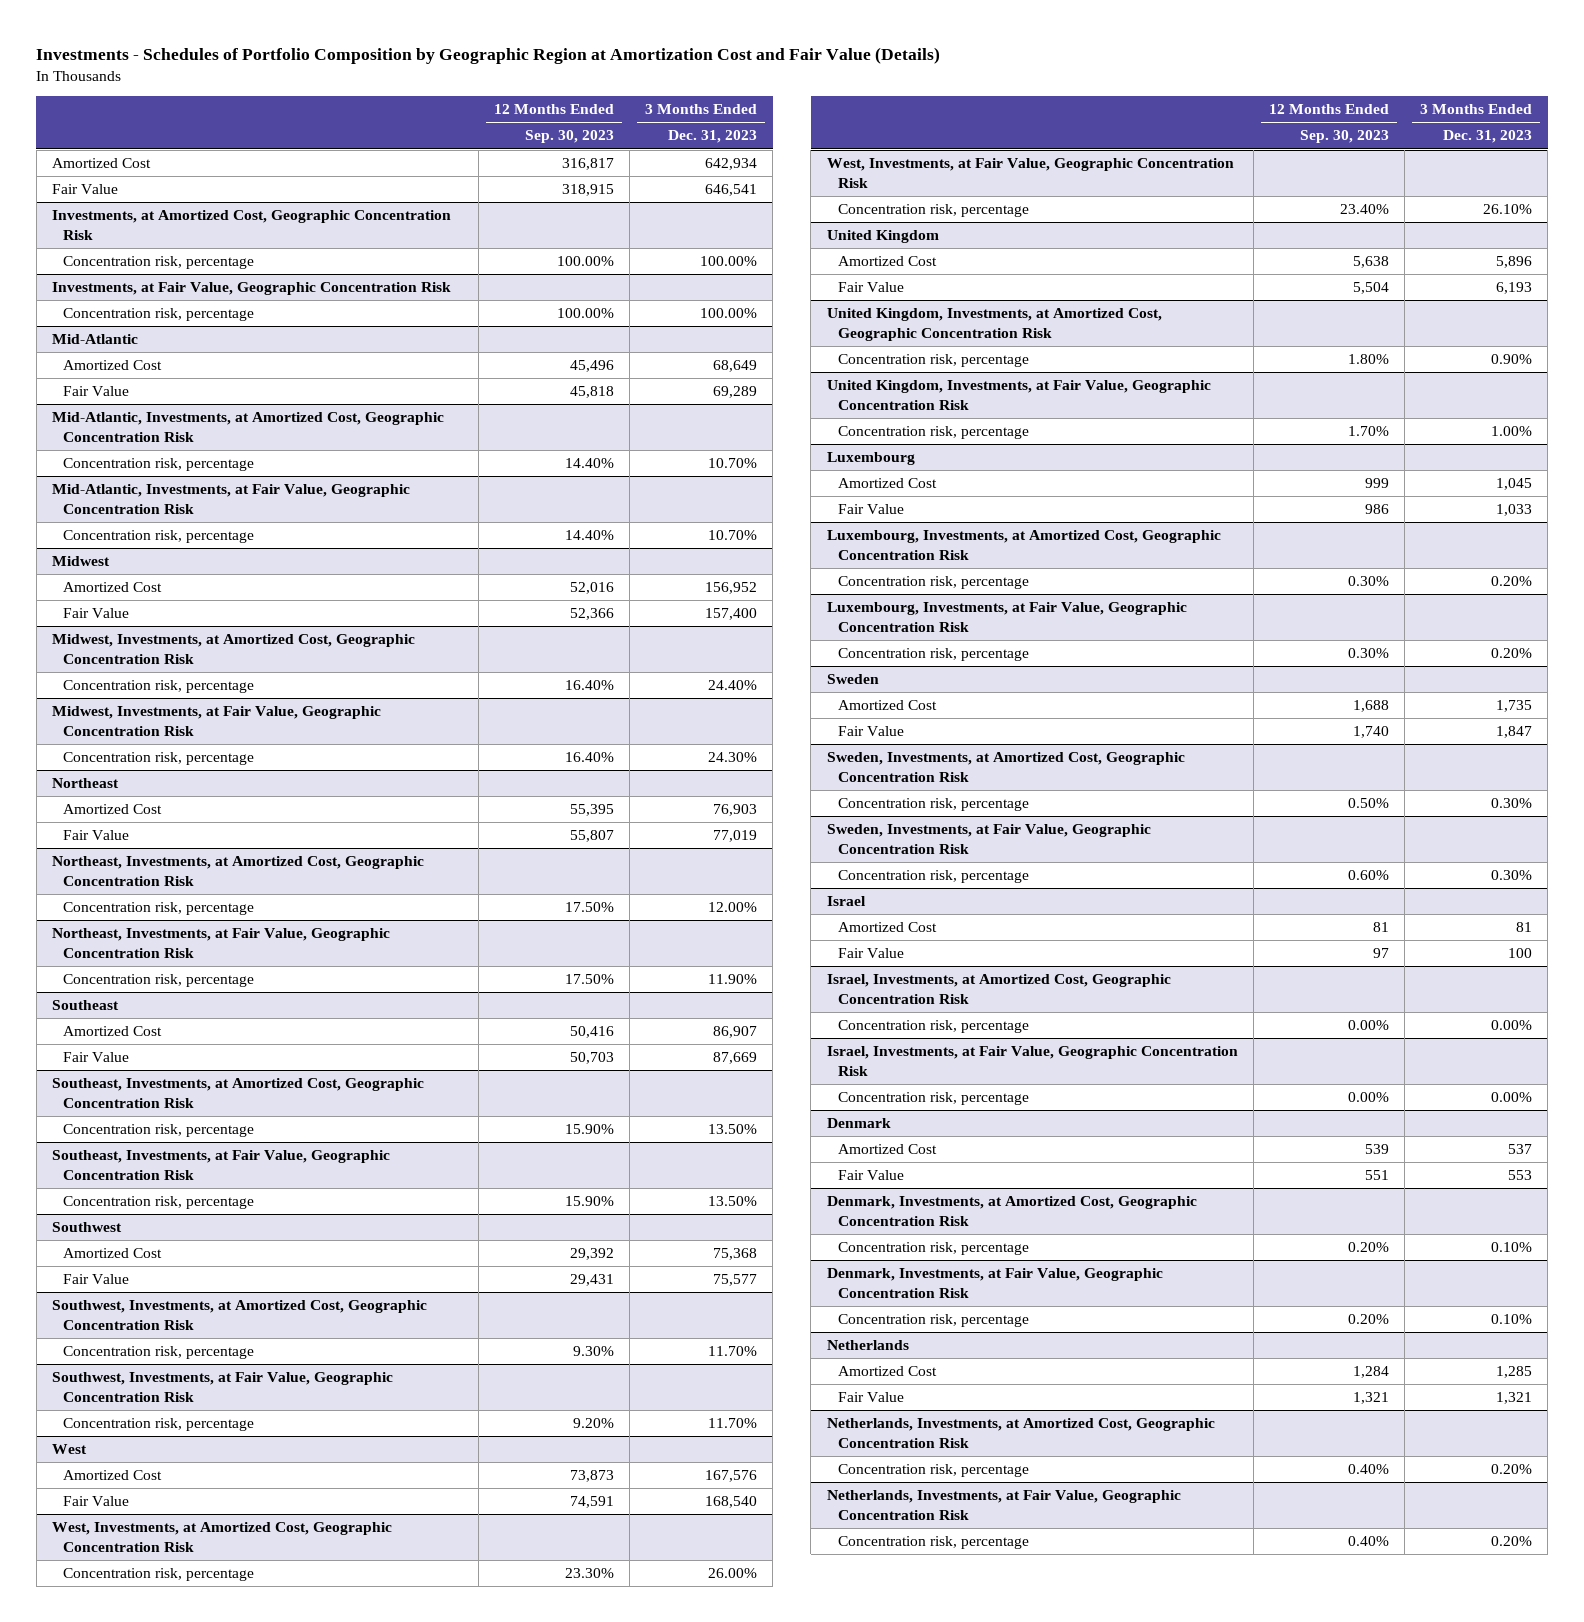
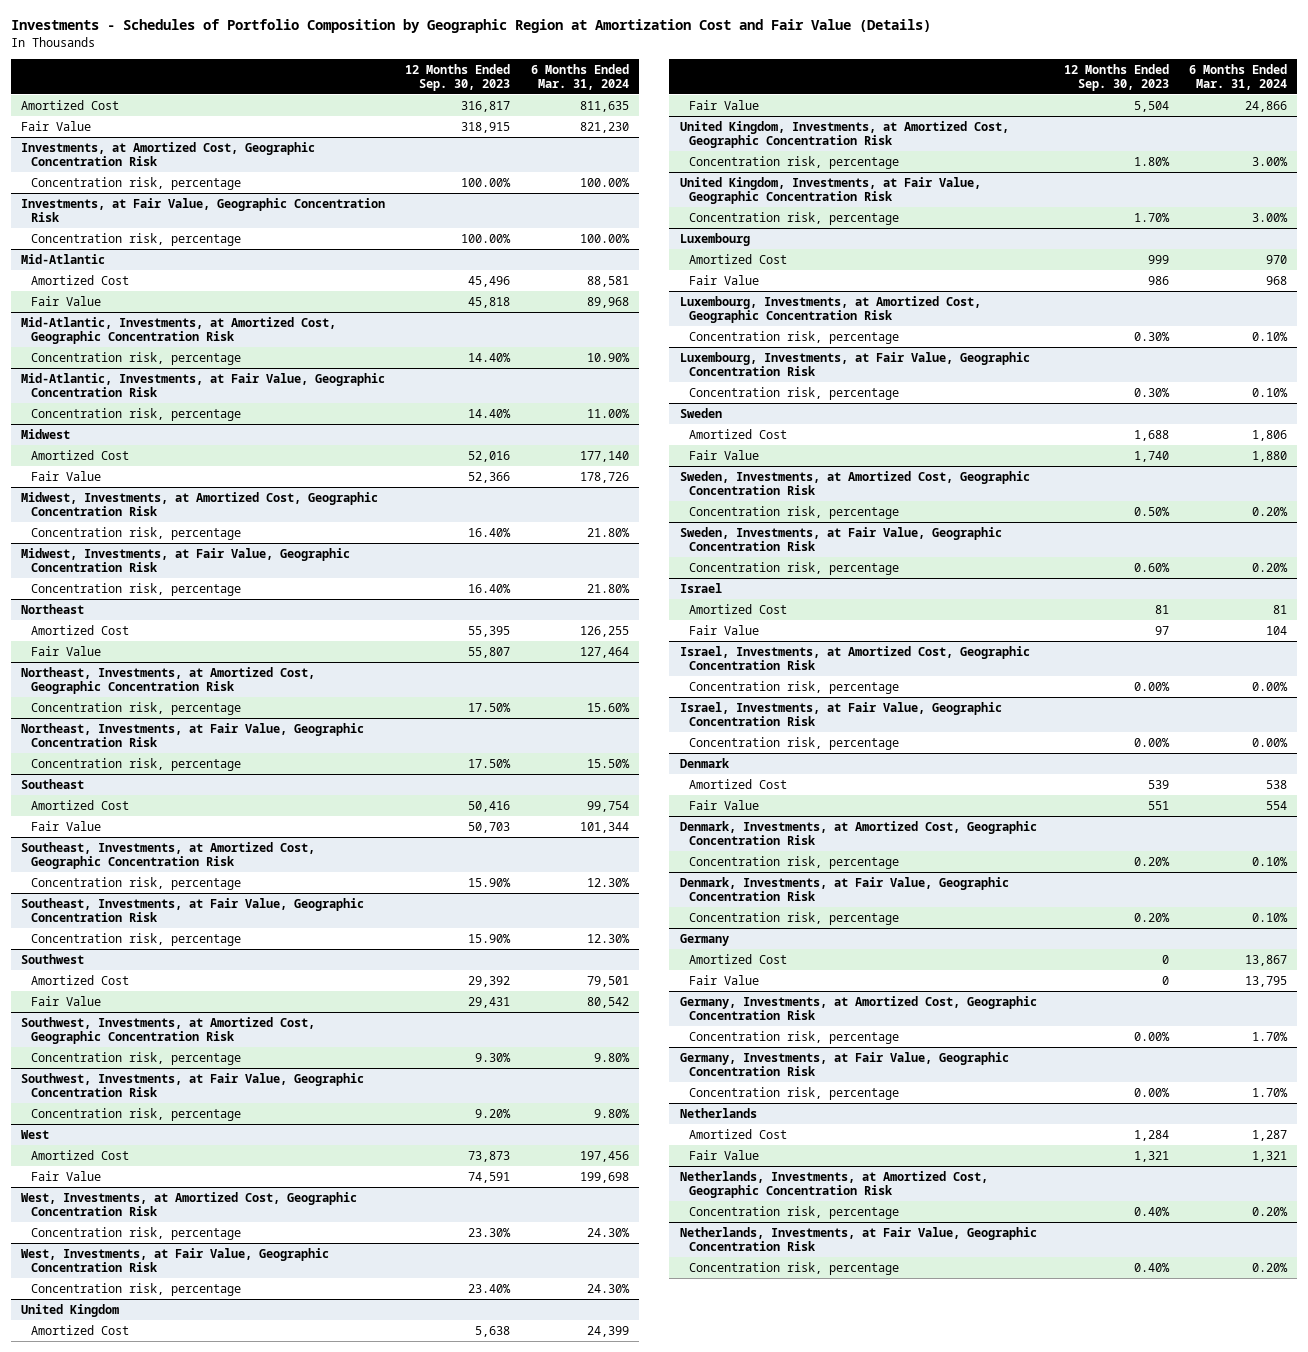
- | 12 Months Ended Sep. 30, 2023 | 3 Months Ended Dec. 31, 2023
+ | 12 Months Ended Sep. 30, 2023 | 6 Months Ended Mar. 31, 2024
+ Germany
+ Amortized Cost | 0 | 13,867
+ Fair Value | 0 | 13,795
+ Germany, Investments, at Amortized Cost, Geographic Concentration Risk
+ Concentration risk, percentage | 0.00% | 1.70%
+ Germany, Investments, at Fair Value, Geographic Concentration Risk
+ Concentration risk, percentage | 0.00% | 1.70%

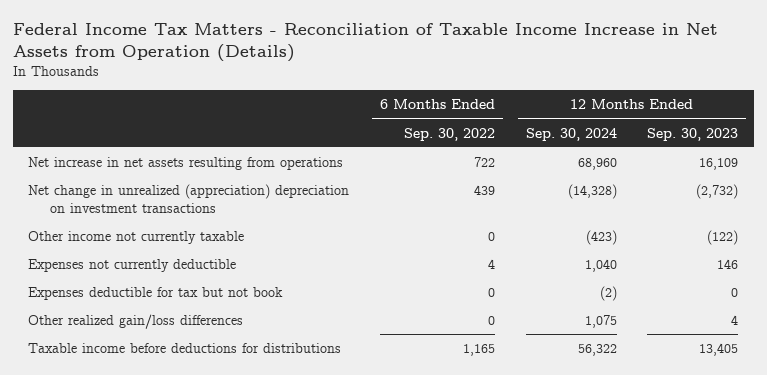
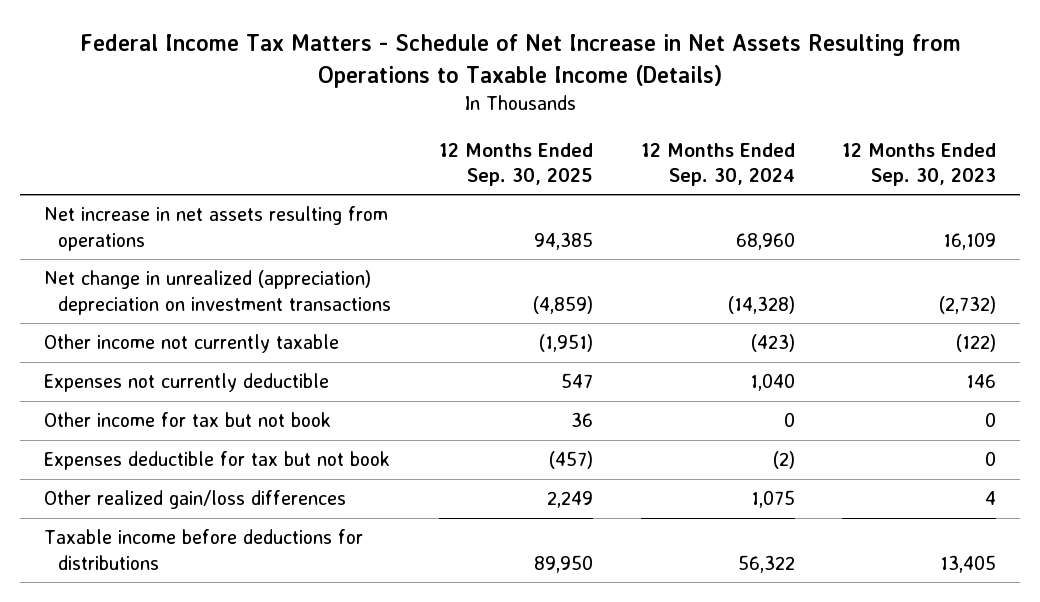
- Federal Income Tax Matters - Reconciliation of Taxable Income Increase in Net Assets from Operation (Details)
+ Federal Income Tax Matters - Schedule of Net Increase in Net Assets Resulting from Operations to Taxable Income (Details)
- | 6 Months Ended Sep. 30, 2022 | 12 Months Ended Sep. 30, 2024 | 12 Months Ended Sep. 30, 2023
+ | 12 Months Ended Sep. 30, 2025 | 12 Months Ended Sep. 30, 2024 | 12 Months Ended Sep. 30, 2023
+ Other income for tax but not book | 36 | 0 | 0

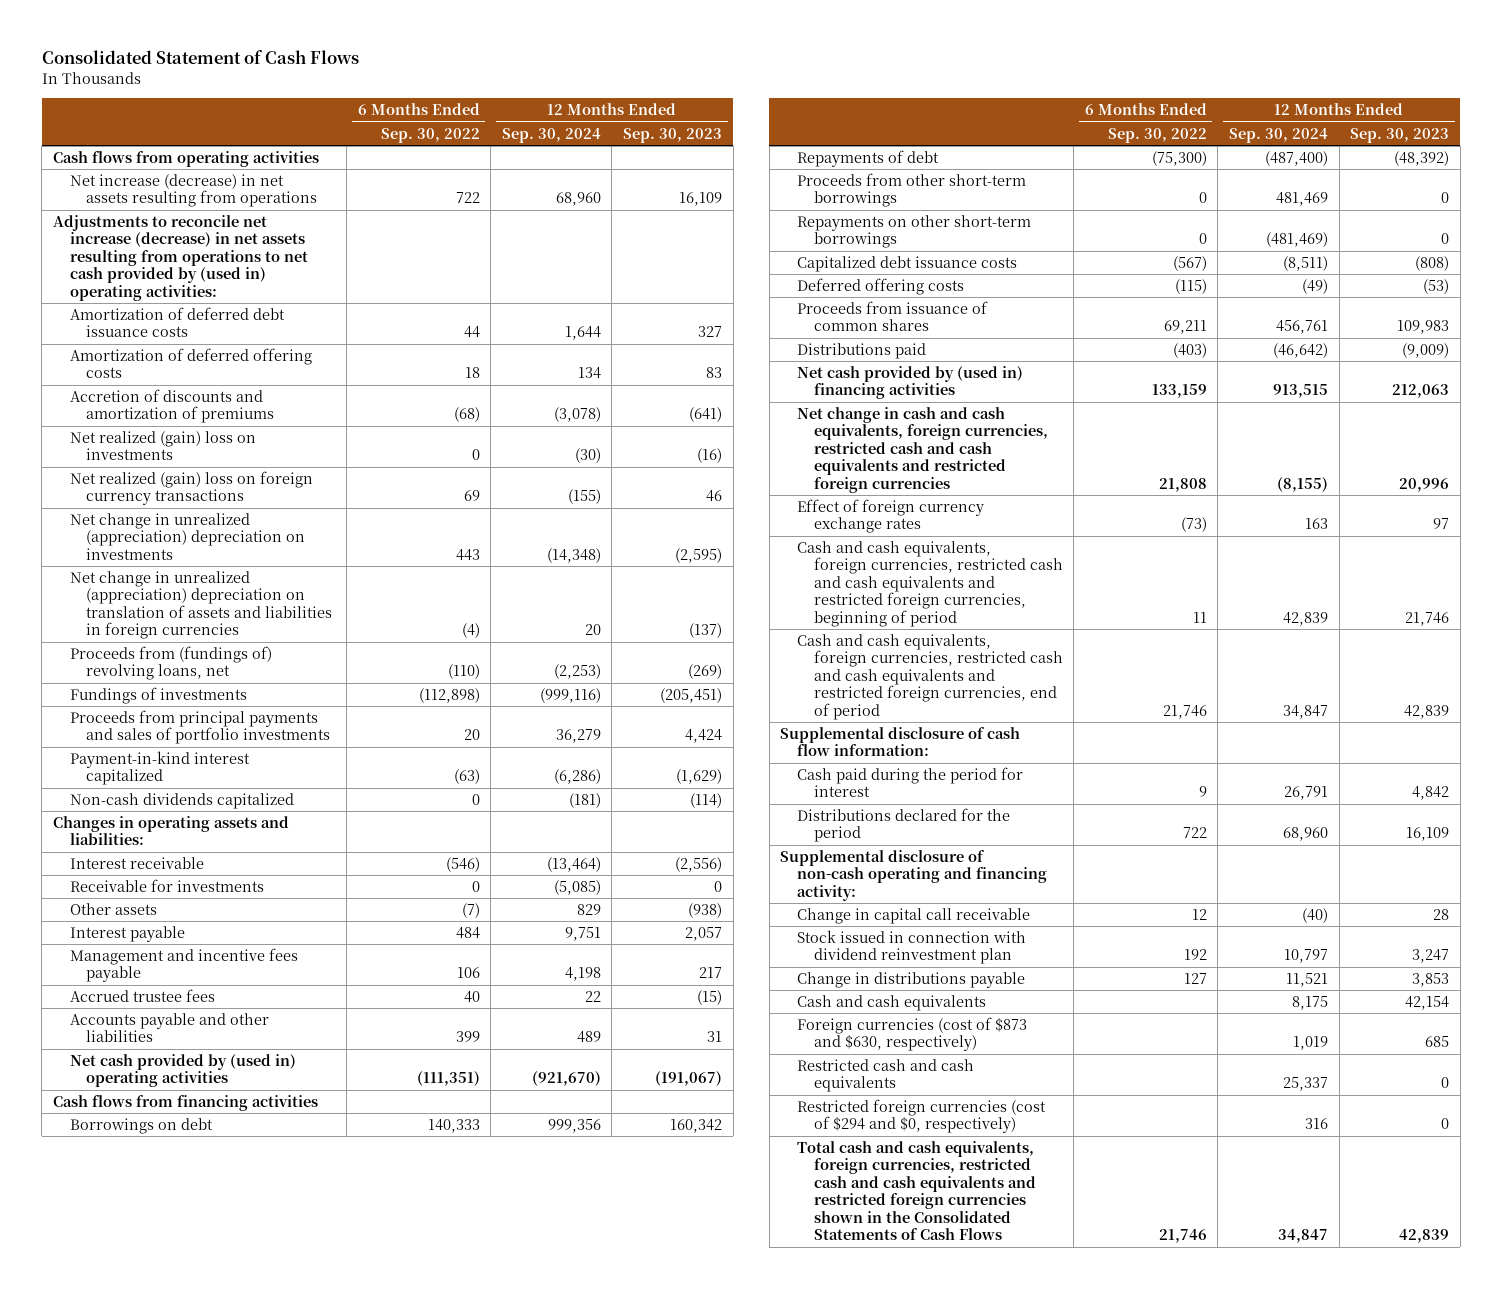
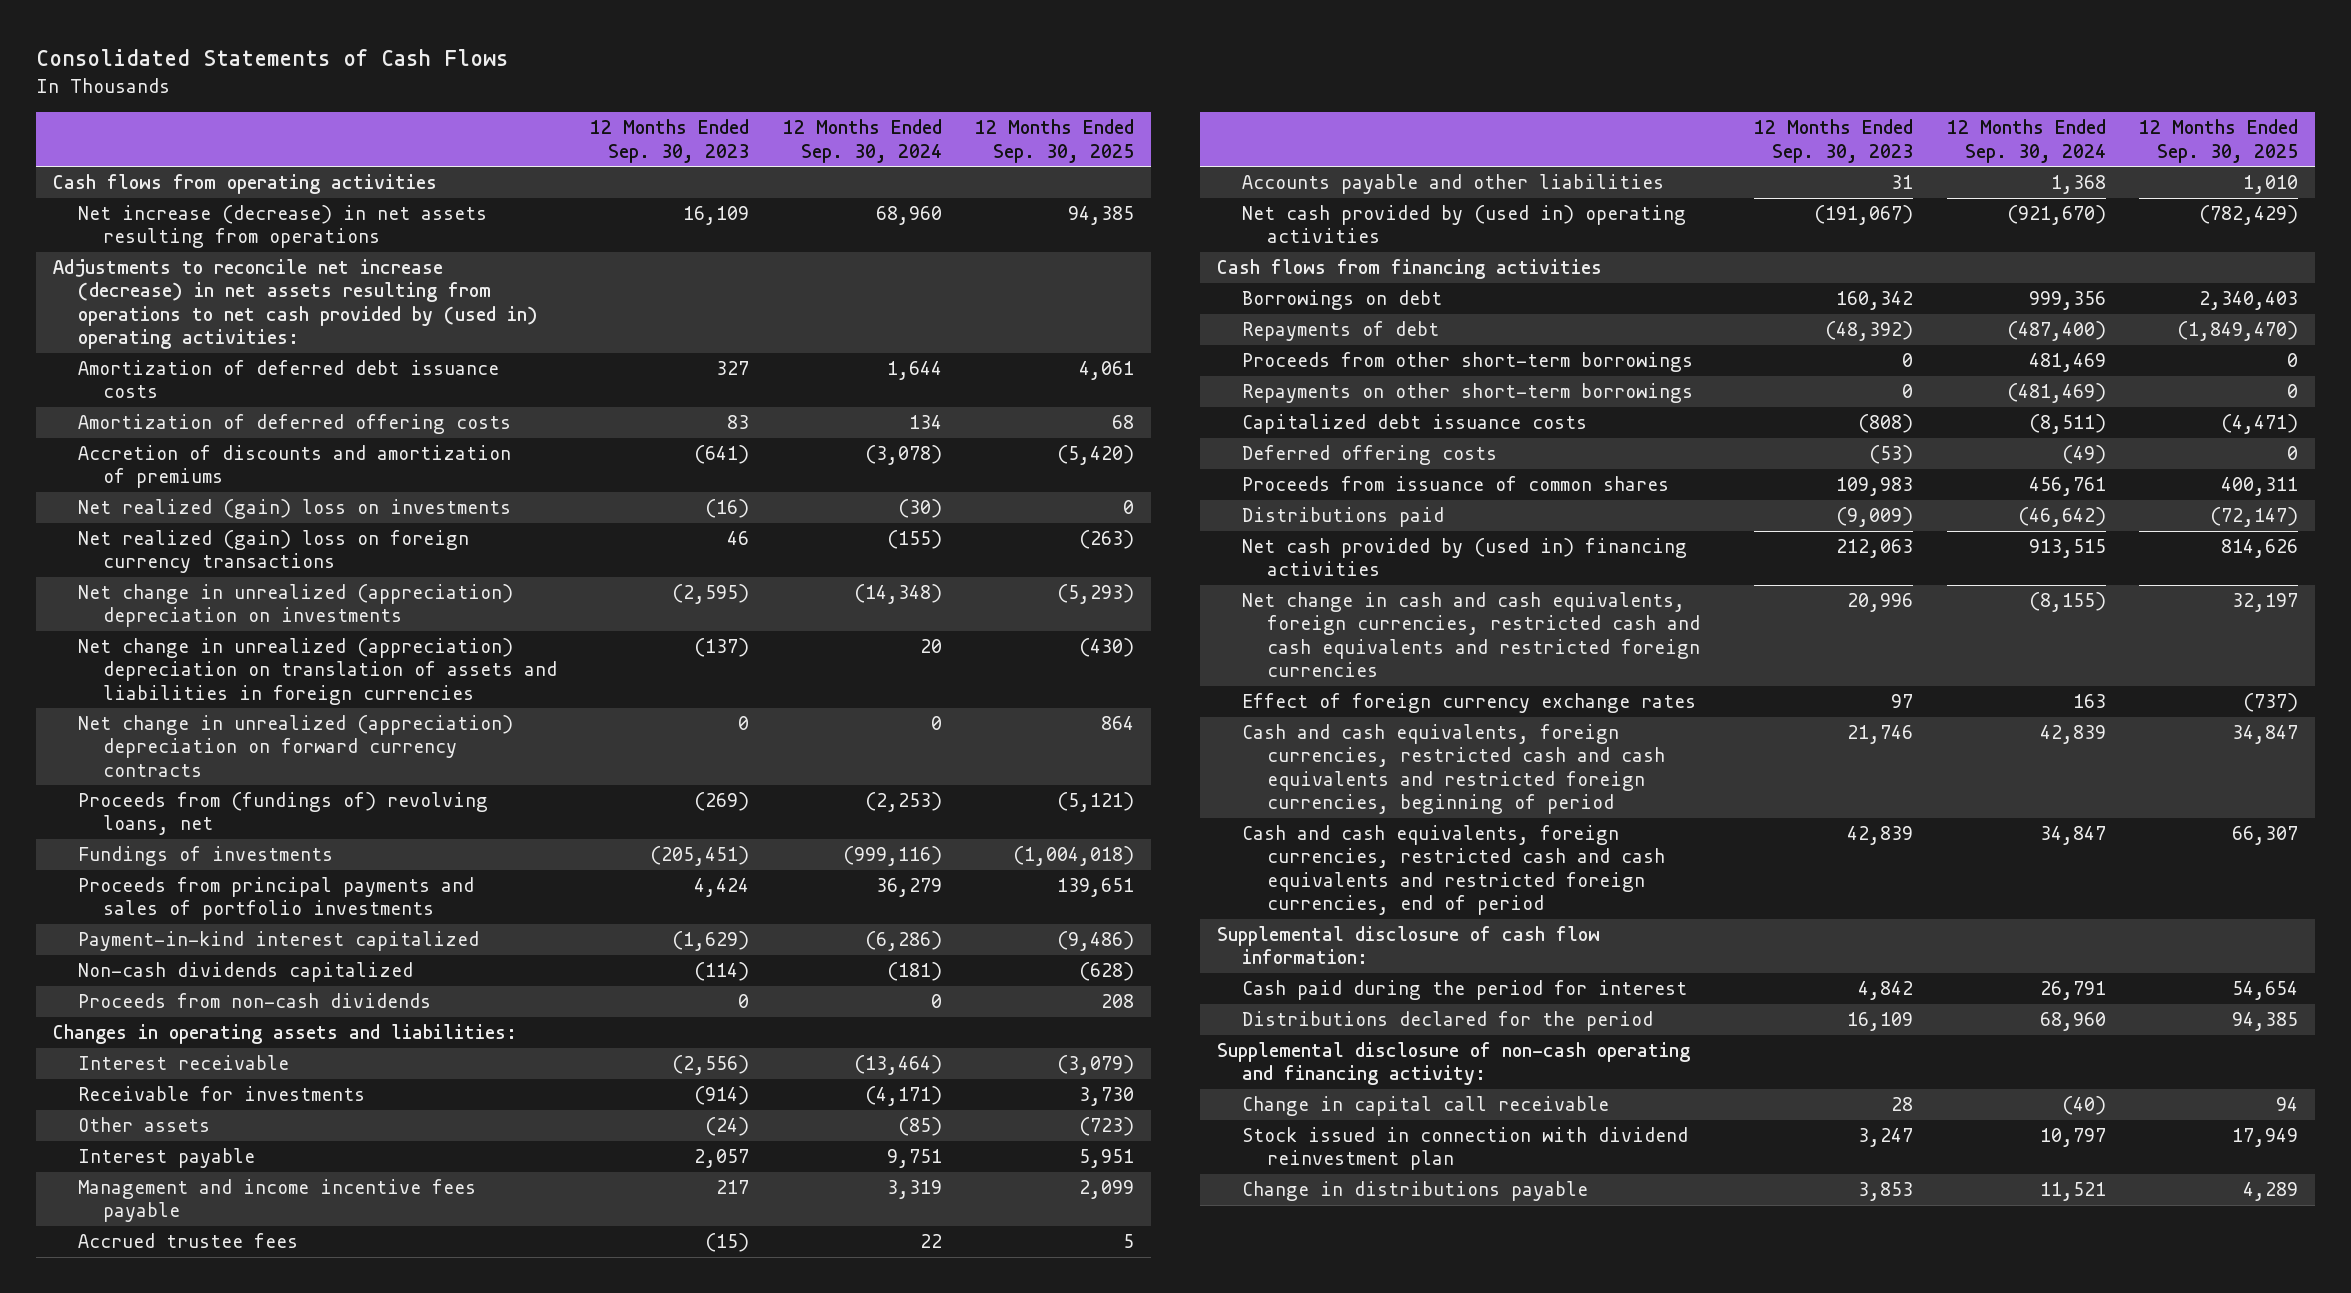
- Consolidated Statement of Cash Flows
+ Consolidated Statements of Cash Flows
- | 6 Months Ended Sep. 30, 2022 | 12 Months Ended Sep. 30, 2024 | 12 Months Ended Sep. 30, 2023
+ | 12 Months Ended Sep. 30, 2023 | 12 Months Ended Sep. 30, 2024 | 12 Months Ended Sep. 30, 2025
+ Net change in unrealized (appreciation) depreciation on forward currency contracts | 0 | 0 | 864
+ Proceeds from non-cash dividends | 0 | 0 | 208
- Receivable for investments | 0 | (5,085) | 0
- Other assets | (7) | 829 | (938)
+ Receivable for investments | (914) | (4,171) | 3,730
+ Other assets | (24) | (85) | (723)
- Management and incentive fees payable | 106 | 4,198 | 217
+ Management and income incentive fees payable | 217 | 3,319 | 2,099
- Accounts payable and other liabilities | 399 | 489 | 31
+ Accounts payable and other liabilities | 31 | 1,368 | 1,010
- Cash and cash equivalents | | 8,175 | 42,154
- Foreign currencies (cost of $873 and $630, respectively) | | 1,019 | 685
- Restricted cash and cash equivalents | | 25,337 | 0
- Restricted foreign currencies (cost of $294 and $0, respectively) | | 316 | 0
- Total cash and cash equivalents, foreign currencies, restricted cash and cash equivalents and restricted foreign currencies shown in the Consolidated Statements of Cash Flows | 21,746 | 34,847 | 42,839

